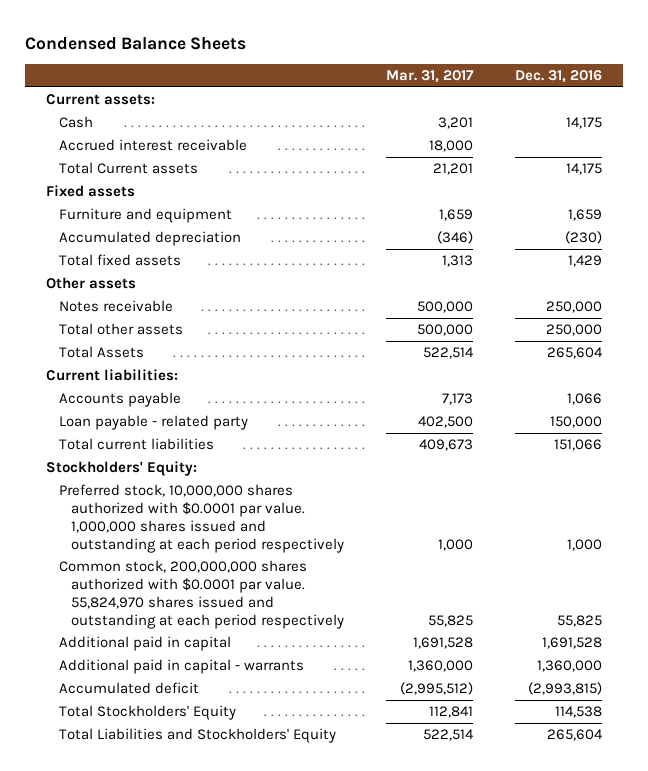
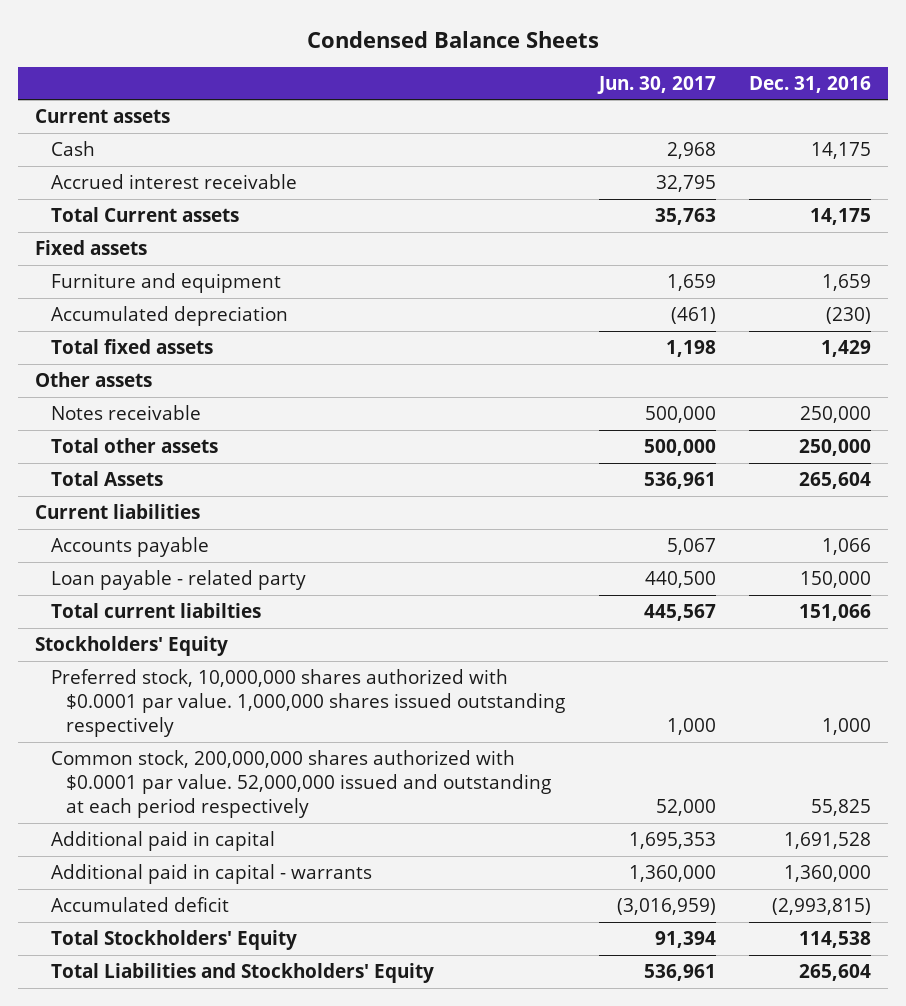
- | Mar. 31, 2017 | Dec. 31, 2016
+ | Jun. 30, 2017 | Dec. 31, 2016
- Current assets:
+ Current assets
- Current liabilities:
+ Current liabilities
- Total current liabilities | 409,673 | 151,066
- Stockholders' Equity:
- Preferred stock, 10,000,000 shares authorized with $0.0001 par value. 1,000,000 shares issued and outstanding at each period respectively | 1,000 | 1,000
- Common stock, 200,000,000 shares authorized with $0.0001 par value. 55,824,970 shares issued and outstanding at each period respectively | 55,825 | 55,825
+ Total current liabilties | 445,567 | 151,066
+ Stockholders' Equity
+ Preferred stock, 10,000,000 shares authorized with $0.0001 par value. 1,000,000 shares issued outstanding respectively | 1,000 | 1,000
+ Common stock, 200,000,000 shares authorized with $0.0001 par value. 52,000,000 issued and outstanding at each period respectively | 52,000 | 55,825

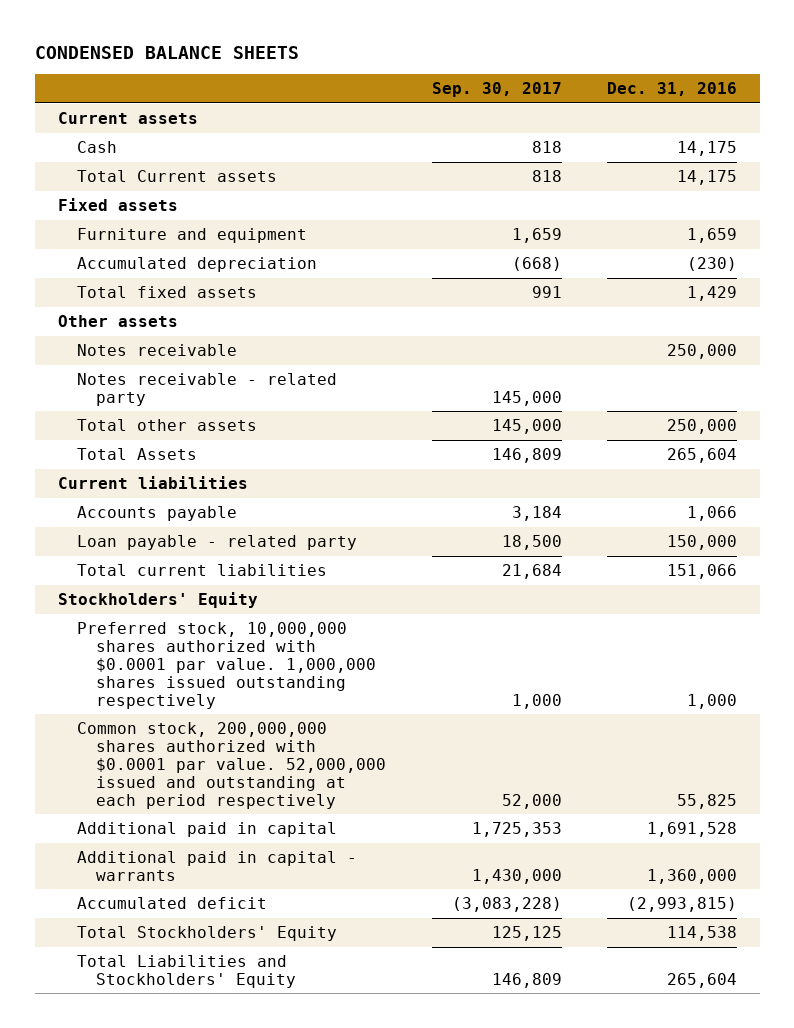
- Condensed Balance Sheets
+ CONDENSED BALANCE SHEETS
- | Jun. 30, 2017 | Dec. 31, 2016
+ | Sep. 30, 2017 | Dec. 31, 2016
- Accrued interest receivable | 32,795 |
+ Notes receivable - related party | 145,000 |
- Total current liabilties | 445,567 | 151,066
+ Total current liabilities | 21,684 | 151,066

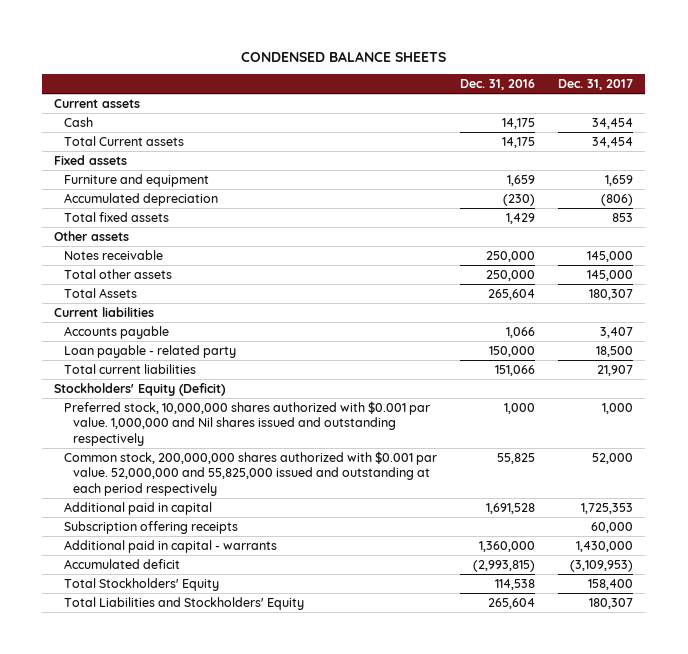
- | Sep. 30, 2017 | Dec. 31, 2016
+ | Dec. 31, 2016 | Dec. 31, 2017
- Notes receivable - related party | 145,000 |
- Stockholders' Equity
- Preferred stock, 10,000,000 shares authorized with $0.0001 par value. 1,000,000 shares issued outstanding respectively | 1,000 | 1,000
- Common stock, 200,000,000 shares authorized with $0.0001 par value. 52,000,000 issued and outstanding at each period respectively | 52,000 | 55,825
+ Stockholders' Equity (Deficit)
+ Preferred stock, 10,000,000 shares authorized with $0.001 par value. 1,000,000 and Nil shares issued and outstanding respectively | 1,000 | 1,000
+ Common stock, 200,000,000 shares authorized with $0.001 par value. 52,000,000 and 55,825,000 issued and outstanding at each period respectively | 55,825 | 52,000
+ Subscription offering receipts | | 60,000

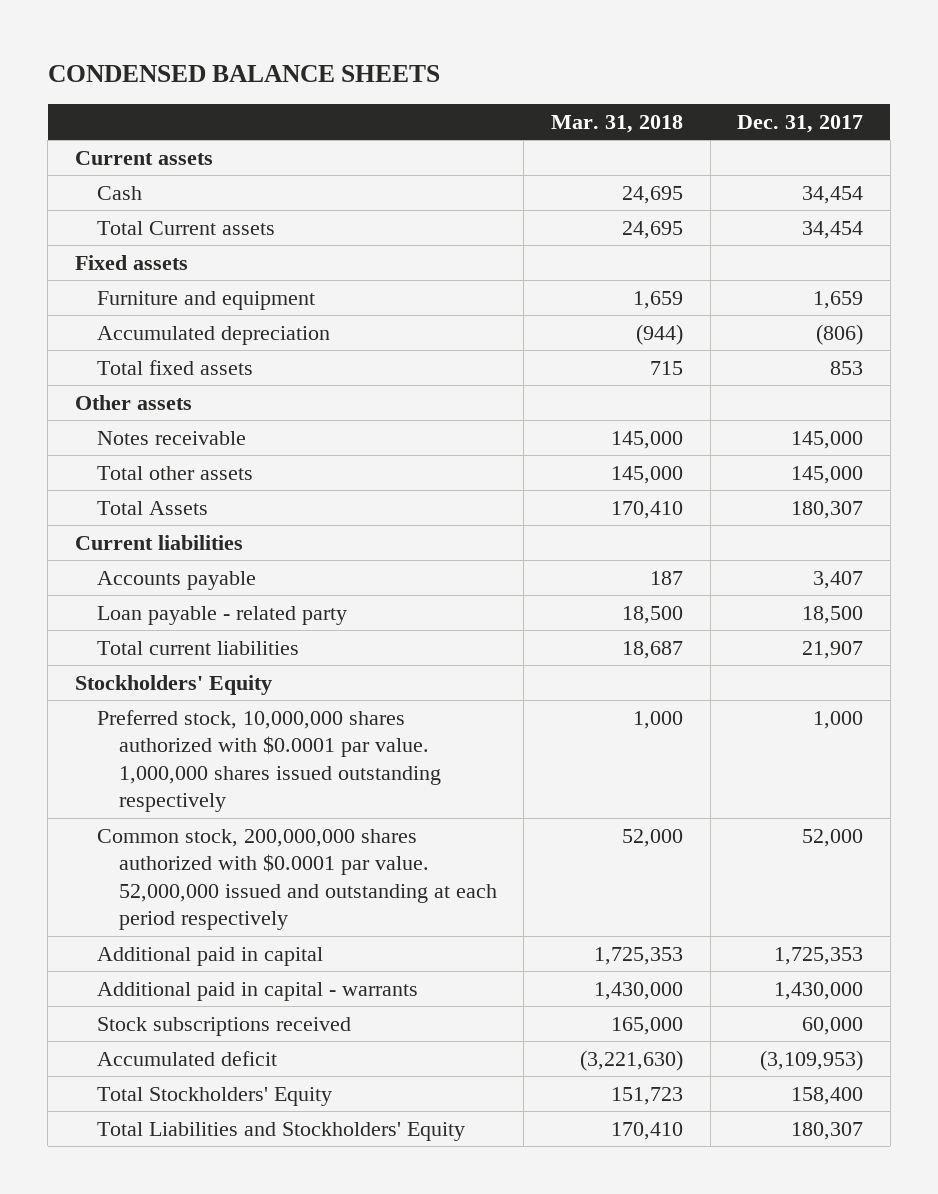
- | Dec. 31, 2016 | Dec. 31, 2017
+ | Mar. 31, 2018 | Dec. 31, 2017
- Stockholders' Equity (Deficit)
- Preferred stock, 10,000,000 shares authorized with $0.001 par value. 1,000,000 and Nil shares issued and outstanding respectively | 1,000 | 1,000
- Common stock, 200,000,000 shares authorized with $0.001 par value. 52,000,000 and 55,825,000 issued and outstanding at each period respectively | 55,825 | 52,000
+ Stockholders' Equity
+ Preferred stock, 10,000,000 shares authorized with $0.0001 par value. 1,000,000 shares issued outstanding respectively | 1,000 | 1,000
+ Common stock, 200,000,000 shares authorized with $0.0001 par value. 52,000,000 issued and outstanding at each period respectively | 52,000 | 52,000
- Subscription offering receipts | | 60,000
+ Stock subscriptions received | 165,000 | 60,000

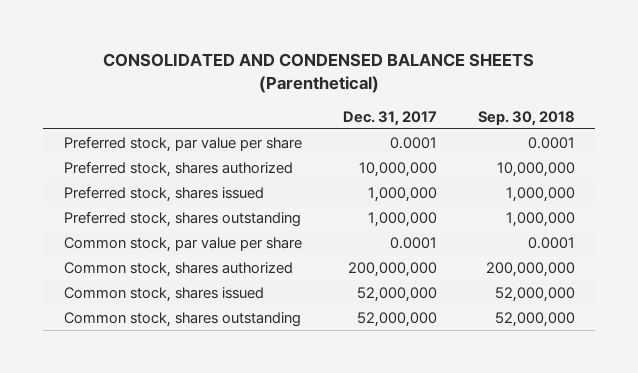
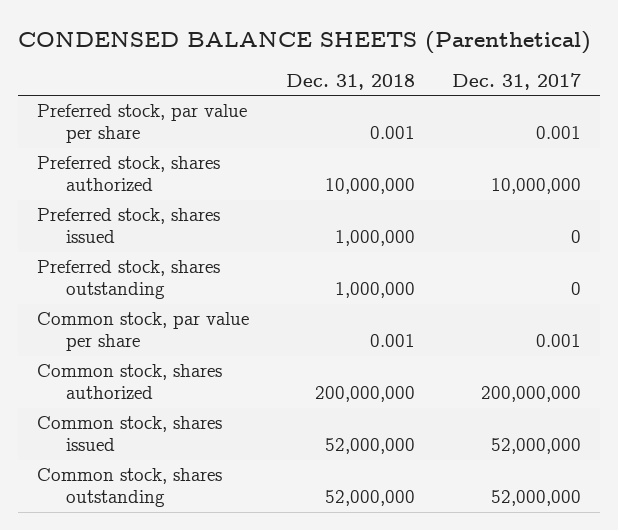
- CONSOLIDATED AND CONDENSED BALANCE SHEETS (Parenthetical)
+ CONDENSED BALANCE SHEETS (Parenthetical)
- | Dec. 31, 2017 | Sep. 30, 2018
+ | Dec. 31, 2018 | Dec. 31, 2017
- Preferred stock, par value per share | 0.0001 | 0.0001
+ Preferred stock, par value per share | 0.001 | 0.001
- Preferred stock, shares issued | 1,000,000 | 1,000,000
- Preferred stock, shares outstanding | 1,000,000 | 1,000,000
- Common stock, par value per share | 0.0001 | 0.0001
+ Preferred stock, shares issued | 1,000,000 | 0
+ Preferred stock, shares outstanding | 1,000,000 | 0
+ Common stock, par value per share | 0.001 | 0.001

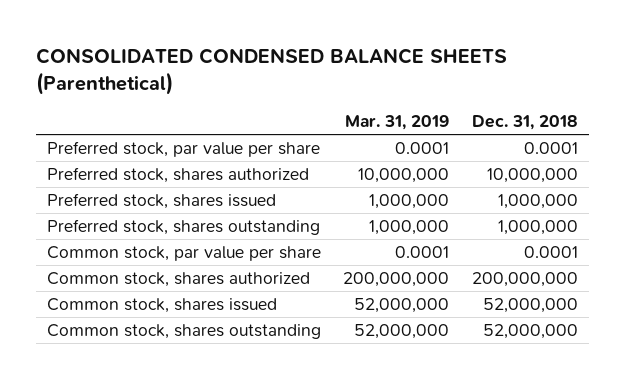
- CONDENSED BALANCE SHEETS (Parenthetical)
+ CONSOLIDATED CONDENSED BALANCE SHEETS (Parenthetical)
- | Dec. 31, 2018 | Dec. 31, 2017
+ | Mar. 31, 2019 | Dec. 31, 2018
- Preferred stock, par value per share | 0.001 | 0.001
+ Preferred stock, par value per share | 0.0001 | 0.0001
- Common stock, par value per share | 0.001 | 0.001
+ Common stock, par value per share | 0.0001 | 0.0001

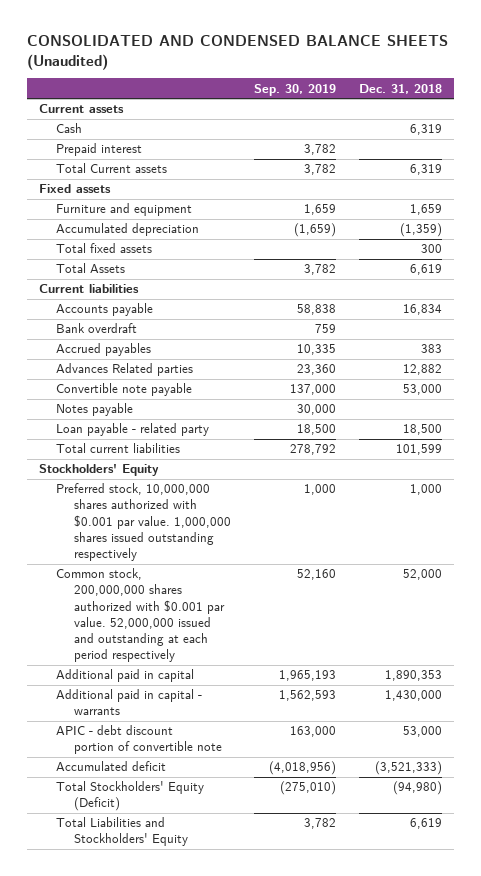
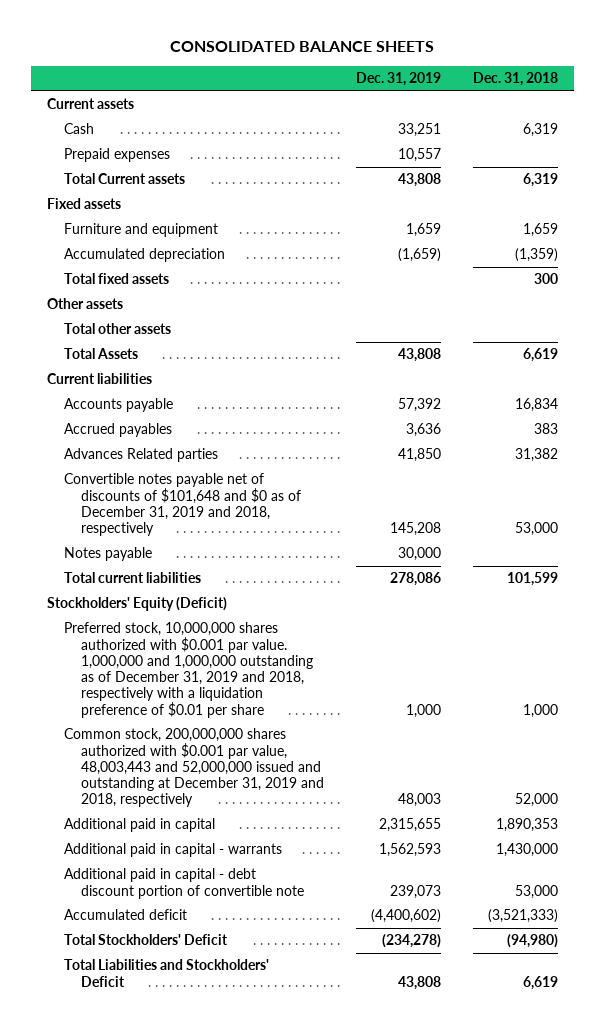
- CONSOLIDATED AND CONDENSED BALANCE SHEETS (Unaudited)
+ CONSOLIDATED BALANCE SHEETS
- | Sep. 30, 2019 | Dec. 31, 2018
+ | Dec. 31, 2019 | Dec. 31, 2018
- Prepaid interest | 3,782 |
+ Prepaid expenses | 10,557 |
+ Other assets
+ Total other assets
- Bank overdraft | 759 |
- Advances Related parties | 23,360 | 12,882
- Convertible note payable | 137,000 | 53,000
+ Advances Related parties | 41,850 | 31,382
+ Convertible notes payable net of discounts of $101,648 and $0 as of December 31, 2019 and 2018, respectively | 145,208 | 53,000
- Loan payable - related party | 18,500 | 18,500
- Stockholders' Equity
- Preferred stock, 10,000,000 shares authorized with $0.001 par value. 1,000,000 shares issued outstanding respectively | 1,000 | 1,000
- Common stock, 200,000,000 shares authorized with $0.001 par value. 52,000,000 issued and outstanding at each period respectively | 52,160 | 52,000
+ Stockholders' Equity (Deficit)
+ Preferred stock, 10,000,000 shares authorized with $0.001 par value. 1,000,000 and 1,000,000 outstanding as of December 31, 2019 and 2018, respectively with a liquidation preference of $0.01 per share | 1,000 | 1,000
+ Common stock, 200,000,000 shares authorized with $0.001 par value, 48,003,443 and 52,000,000 issued and outstanding at December 31, 2019 and 2018, respectively | 48,003 | 52,000
- APIC - debt discount portion of convertible note | 163,000 | 53,000
+ Additional paid in capital - debt discount portion of convertible note | 239,073 | 53,000
- Total Stockholders' Equity (Deficit) | (275,010) | (94,980)
- Total Liabilities and Stockholders' Equity | 3,782 | 6,619
+ Total Stockholders' Deficit | (234,278) | (94,980)
+ Total Liabilities and Stockholders' Deficit | 43,808 | 6,619

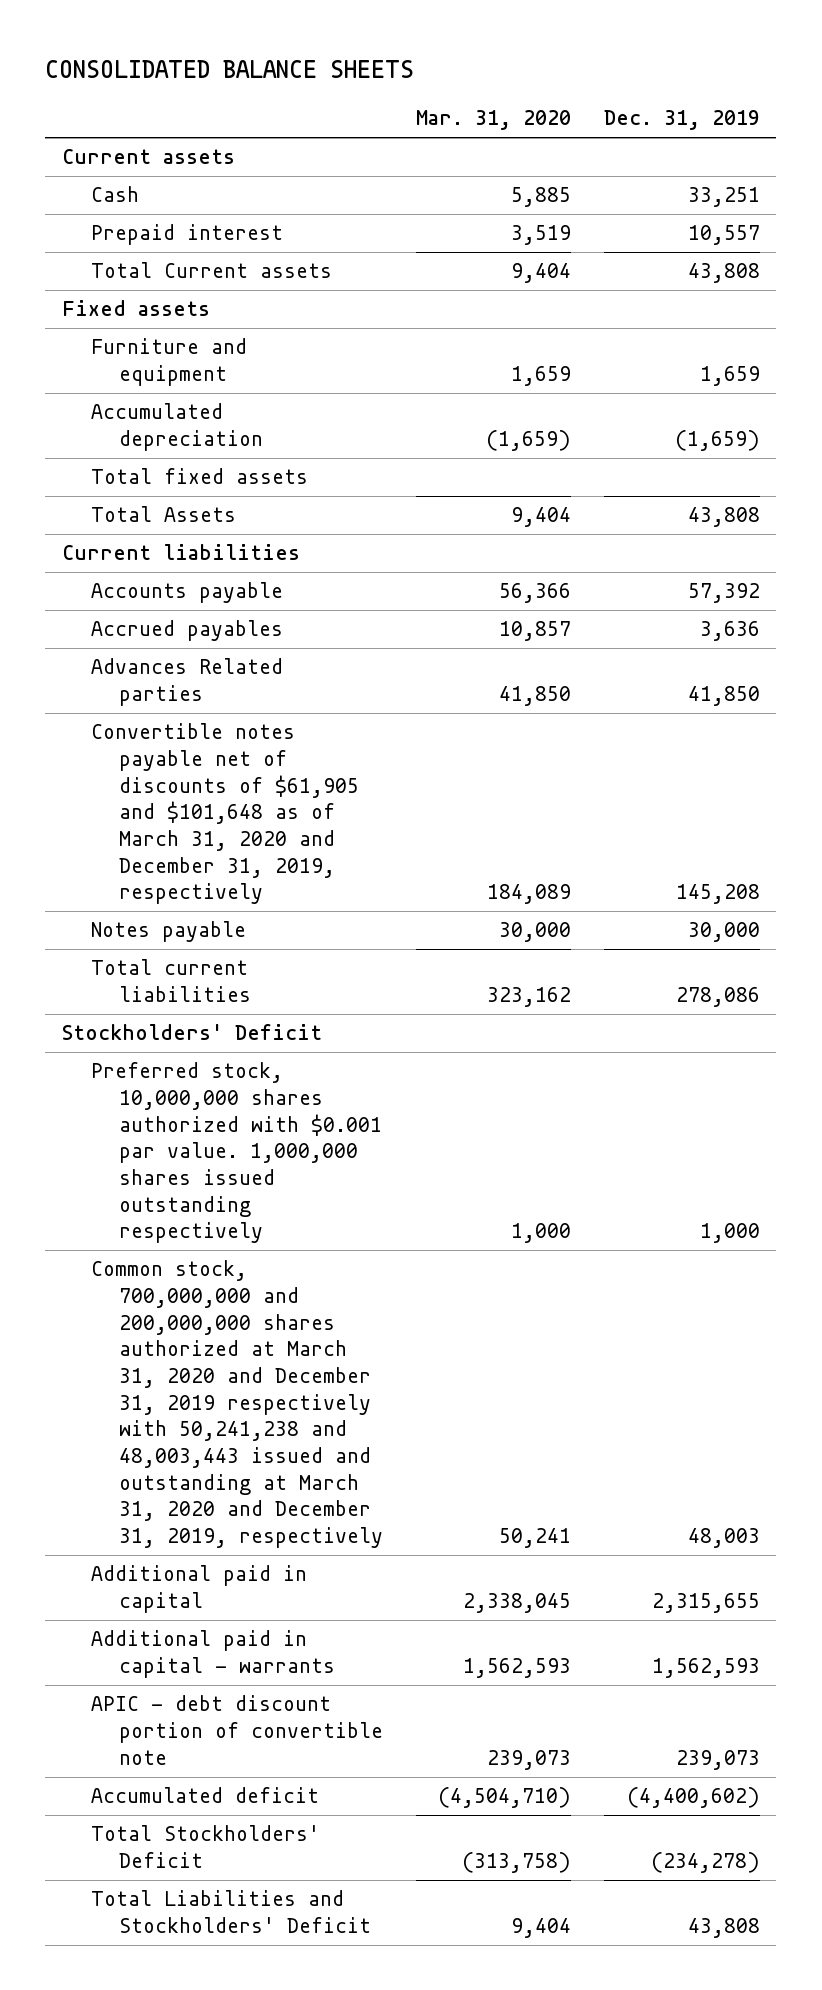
- | Dec. 31, 2019 | Dec. 31, 2018
+ | Mar. 31, 2020 | Dec. 31, 2019
- Prepaid expenses | 10,557 |
+ Prepaid interest | 3,519 | 10,557
- Other assets
- Total other assets
- Convertible notes payable net of discounts of $101,648 and $0 as of December 31, 2019 and 2018, respectively | 145,208 | 53,000
+ Convertible notes payable net of discounts of $61,905 and $101,648 as of March 31, 2020 and December 31, 2019, respectively | 184,089 | 145,208
- Stockholders' Equity (Deficit)
- Preferred stock, 10,000,000 shares authorized with $0.001 par value. 1,000,000 and 1,000,000 outstanding as of December 31, 2019 and 2018, respectively with a liquidation preference of $0.01 per share | 1,000 | 1,000
- Common stock, 200,000,000 shares authorized with $0.001 par value, 48,003,443 and 52,000,000 issued and outstanding at December 31, 2019 and 2018, respectively | 48,003 | 52,000
+ Stockholders' Deficit
+ Preferred stock, 10,000,000 shares authorized with $0.001 par value. 1,000,000 shares issued outstanding respectively | 1,000 | 1,000
+ Common stock, 700,000,000 and 200,000,000 shares authorized at March 31, 2020 and December 31, 2019 respectively with 50,241,238 and 48,003,443 issued and outstanding at March 31, 2020 and December 31, 2019, respectively | 50,241 | 48,003
- Additional paid in capital - debt discount portion of convertible note | 239,073 | 53,000
+ APIC - debt discount portion of convertible note | 239,073 | 239,073

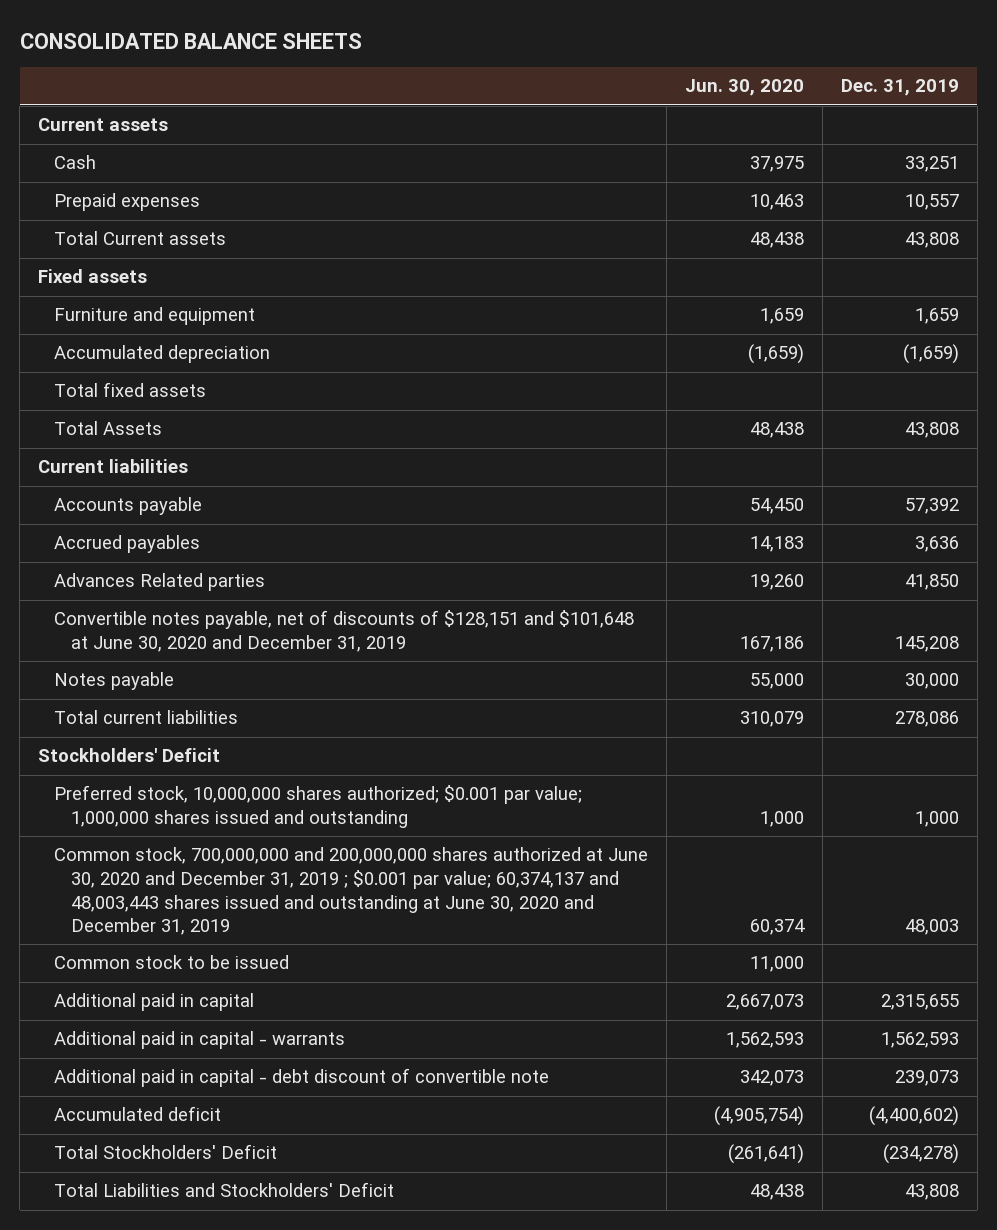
- | Mar. 31, 2020 | Dec. 31, 2019
+ | Jun. 30, 2020 | Dec. 31, 2019
- Prepaid interest | 3,519 | 10,557
+ Prepaid expenses | 10,463 | 10,557
- Convertible notes payable net of discounts of $61,905 and $101,648 as of March 31, 2020 and December 31, 2019, respectively | 184,089 | 145,208
+ Convertible notes payable, net of discounts of $128,151 and $101,648 at June 30, 2020 and December 31, 2019 | 167,186 | 145,208
- Preferred stock, 10,000,000 shares authorized with $0.001 par value. 1,000,000 shares issued outstanding respectively | 1,000 | 1,000
- Common stock, 700,000,000 and 200,000,000 shares authorized at March 31, 2020 and December 31, 2019 respectively with 50,241,238 and 48,003,443 issued and outstanding at March 31, 2020 and December 31, 2019, respectively | 50,241 | 48,003
+ Preferred stock, 10,000,000 shares authorized; $0.001 par value; 1,000,000 shares issued and outstanding | 1,000 | 1,000
+ Common stock, 700,000,000 and 200,000,000 shares authorized at June 30, 2020 and December 31, 2019 ; $0.001 par value; 60,374,137 and 48,003,443 shares issued and outstanding at June 30, 2020 and December 31, 2019 | 60,374 | 48,003
+ Common stock to be issued | 11,000 |
- APIC - debt discount portion of convertible note | 239,073 | 239,073
+ Additional paid in capital - debt discount of convertible note | 342,073 | 239,073

